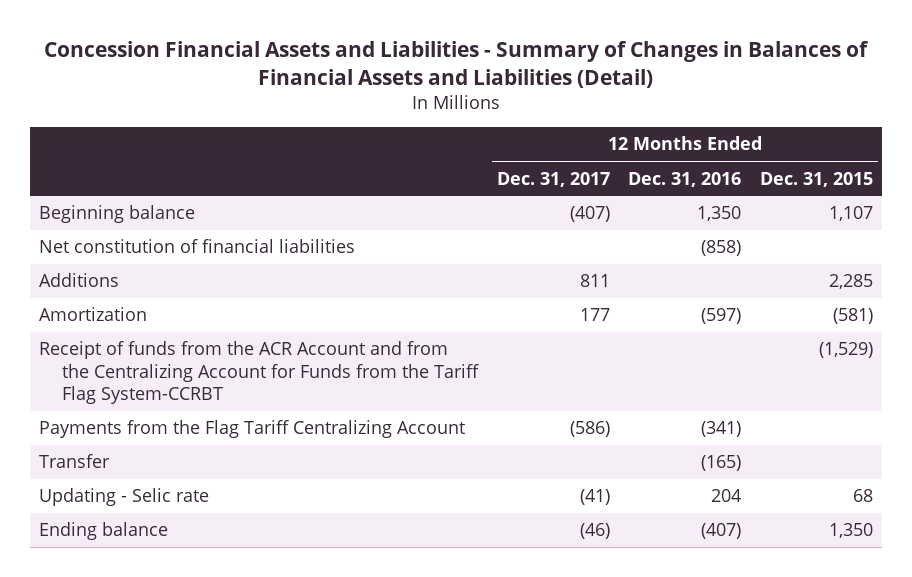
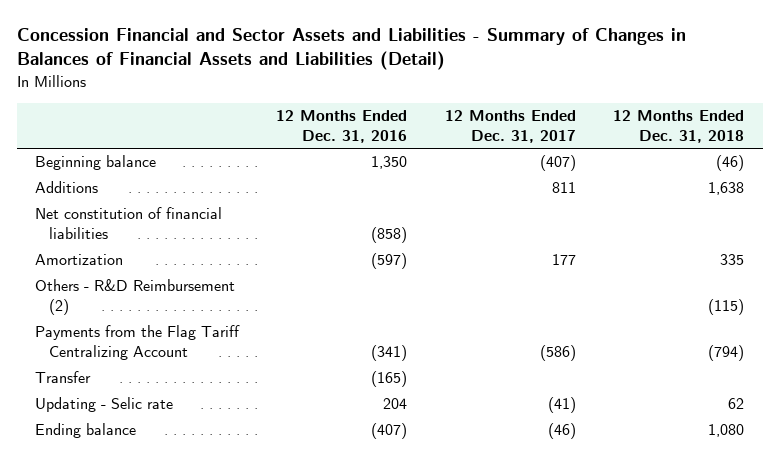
- Concession Financial Assets and Liabilities - Summary of Changes in Balances of Financial Assets and Liabilities (Detail)
+ Concession Financial and Sector Assets and Liabilities - Summary of Changes in Balances of Financial Assets and Liabilities (Detail)
- | 12 Months Ended Dec. 31, 2017 | 12 Months Ended Dec. 31, 2016 | 12 Months Ended Dec. 31, 2015
+ | 12 Months Ended Dec. 31, 2016 | 12 Months Ended Dec. 31, 2017 | 12 Months Ended Dec. 31, 2018
moved down: Net constitution of financial liabilities | (858) | |
- Receipt of funds from the ACR Account and from the Centralizing Account for Funds from the Tariff Flag System-CCRBT | | | (1,529)
+ Others - R&D Reimbursement (2) | | | (115)

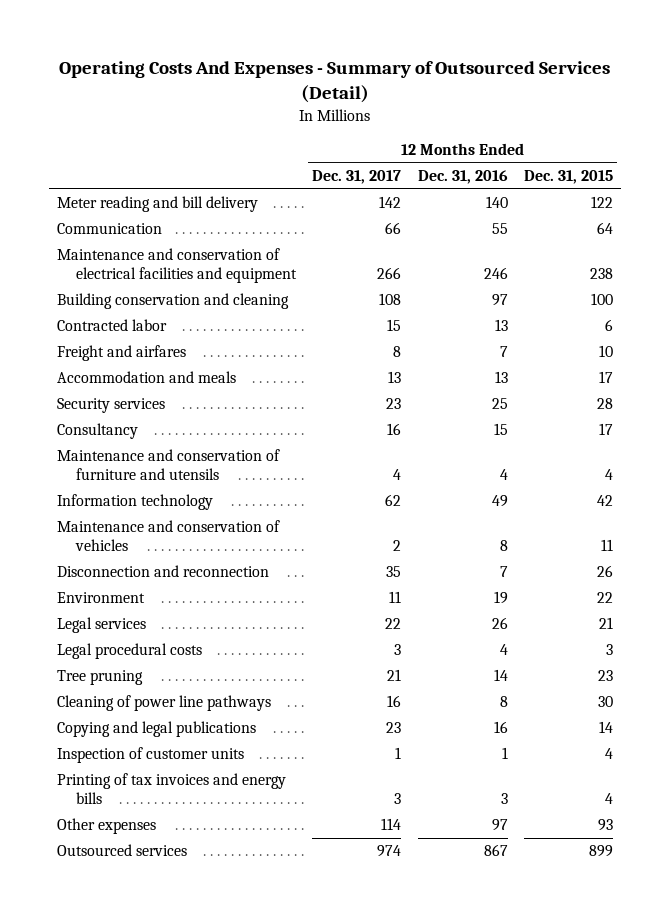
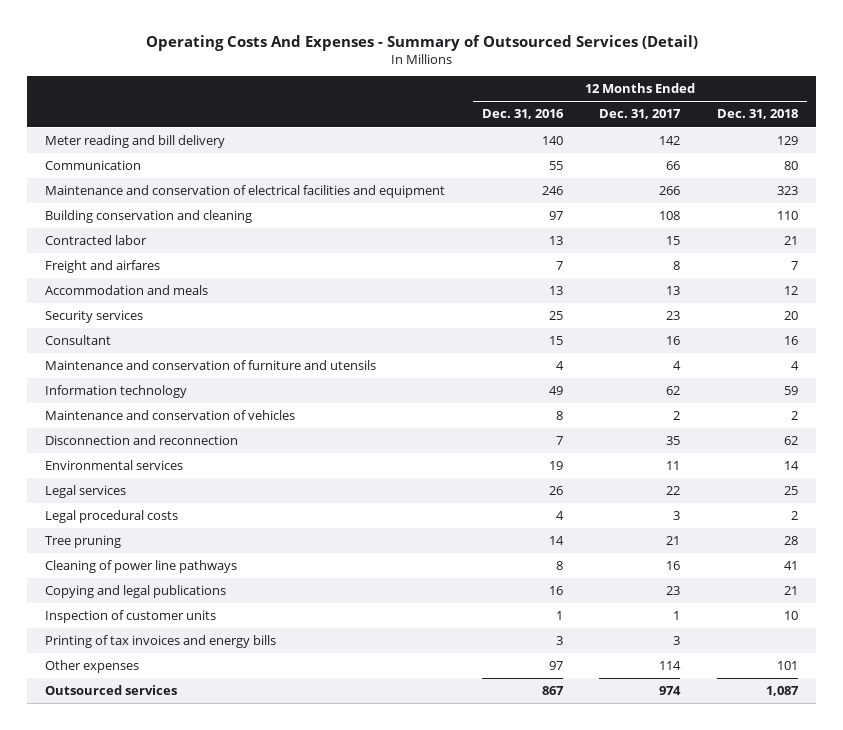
- | 12 Months Ended Dec. 31, 2017 | 12 Months Ended Dec. 31, 2016 | 12 Months Ended Dec. 31, 2015
+ | 12 Months Ended Dec. 31, 2016 | 12 Months Ended Dec. 31, 2017 | 12 Months Ended Dec. 31, 2018
- Consultancy | 16 | 15 | 17
+ Consultant | 15 | 16 | 16
- Environment | 11 | 19 | 22
+ Environmental services | 19 | 11 | 14

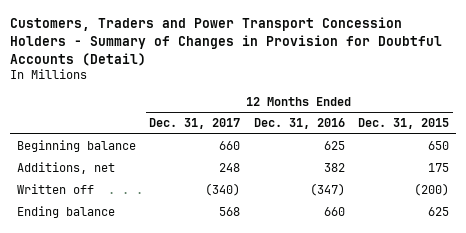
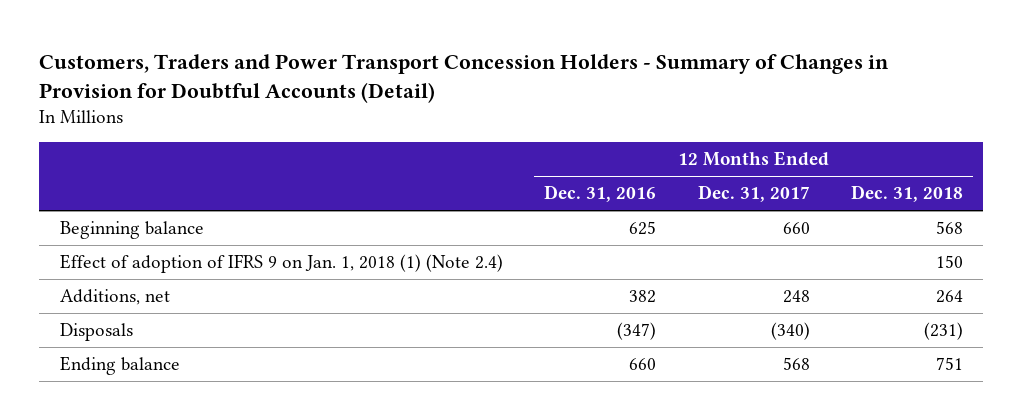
- | 12 Months Ended Dec. 31, 2017 | 12 Months Ended Dec. 31, 2016 | 12 Months Ended Dec. 31, 2015
+ | 12 Months Ended Dec. 31, 2016 | 12 Months Ended Dec. 31, 2017 | 12 Months Ended Dec. 31, 2018
+ Effect of adoption of IFRS 9 on Jan. 1, 2018 (1) (Note 2.4) | | | 150
- Written off | (340) | (347) | (200)
+ Disposals | (347) | (340) | (231)

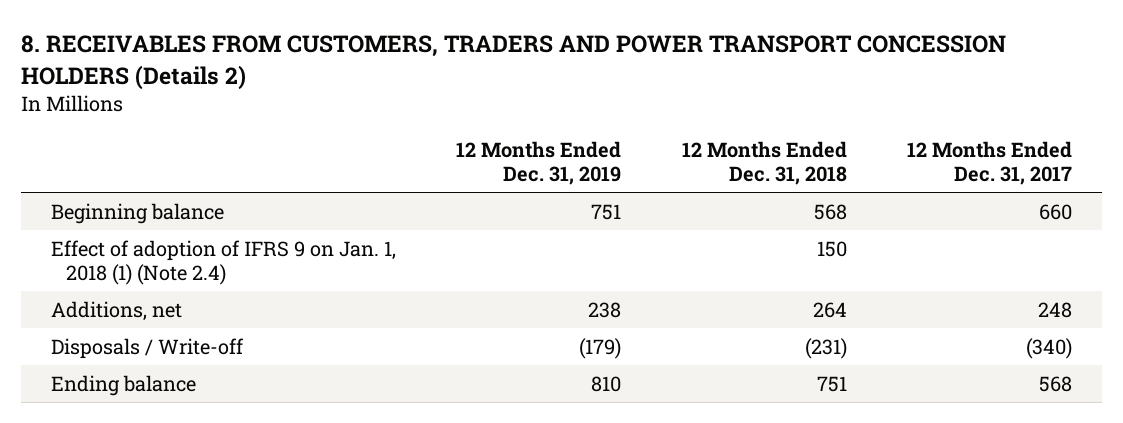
- Customers, Traders and Power Transport Concession Holders - Summary of Changes in Provision for Doubtful Accounts (Detail)
+ 8. RECEIVABLES FROM CUSTOMERS, TRADERS AND POWER TRANSPORT CONCESSION HOLDERS (Details 2)
- | 12 Months Ended Dec. 31, 2016 | 12 Months Ended Dec. 31, 2017 | 12 Months Ended Dec. 31, 2018
+ | 12 Months Ended Dec. 31, 2019 | 12 Months Ended Dec. 31, 2018 | 12 Months Ended Dec. 31, 2017
- Disposals | (347) | (340) | (231)
+ Disposals / Write-off | (179) | (231) | (340)

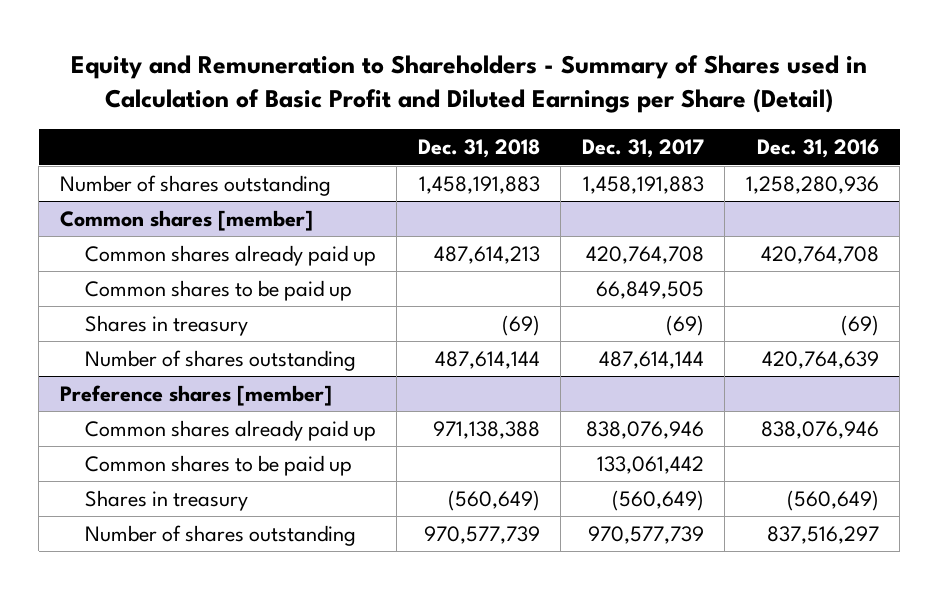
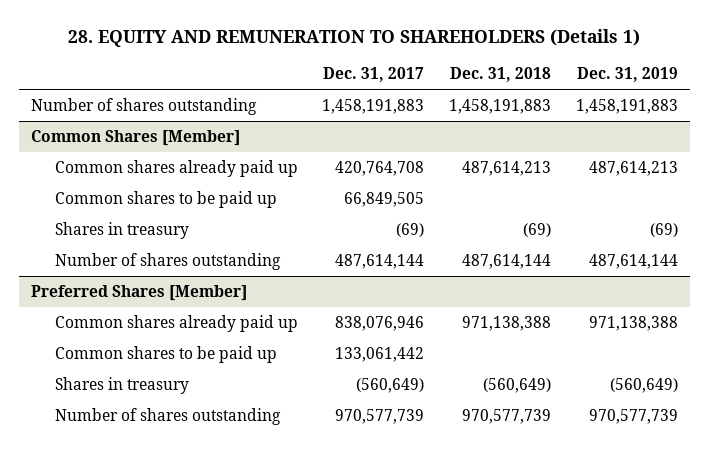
- Equity and Remuneration to Shareholders - Summary of Shares used in Calculation of Basic Profit and Diluted Earnings per Share (Detail)
+ 28. EQUITY AND REMUNERATION TO SHAREHOLDERS (Details 1)
- | Dec. 31, 2018 | Dec. 31, 2017 | Dec. 31, 2016
+ | Dec. 31, 2017 | Dec. 31, 2018 | Dec. 31, 2019
- Common shares [member]
+ Common Shares [Member]
- Preference shares [member]
+ Preferred Shares [Member]

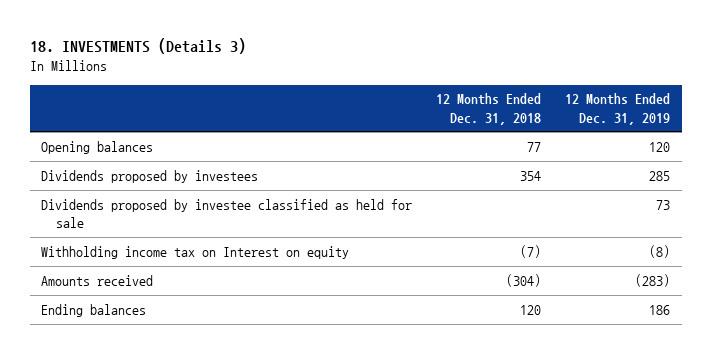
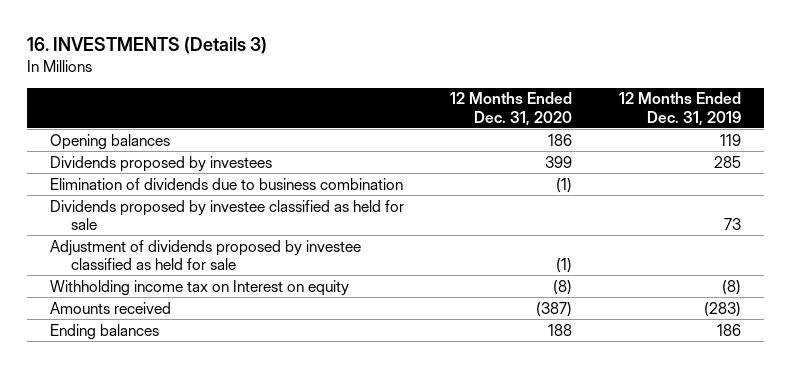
- 18. INVESTMENTS (Details 3)
+ 16. INVESTMENTS (Details 3)
- | 12 Months Ended Dec. 31, 2018 | 12 Months Ended Dec. 31, 2019
+ | 12 Months Ended Dec. 31, 2020 | 12 Months Ended Dec. 31, 2019
- Opening balances | 77 | 120
+ Opening balances | 186 | 119
+ Elimination of dividends due to business combination | (1) |
+ Adjustment of dividends proposed by investee classified as held for sale | (1) |

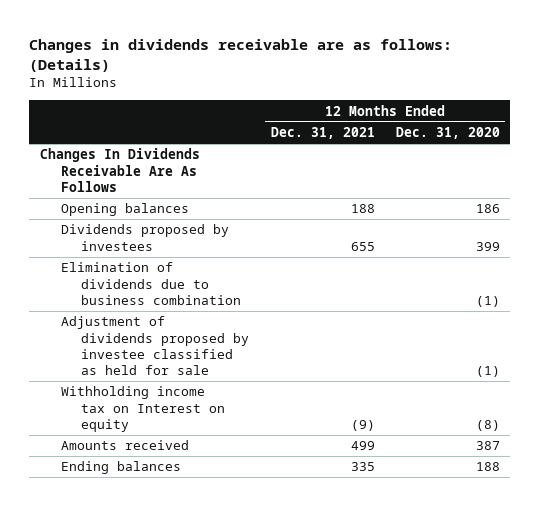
- 16. INVESTMENTS (Details 3)
+ Changes in dividends receivable are as follows: (Details)
- | 12 Months Ended Dec. 31, 2020 | 12 Months Ended Dec. 31, 2019
+ | 12 Months Ended Dec. 31, 2021 | 12 Months Ended Dec. 31, 2020
+ Changes In Dividends Receivable Are As Follows
- Dividends proposed by investee classified as held for sale | | 73
- Amounts received | (387) | (283)
+ Amounts received | 499 | 387

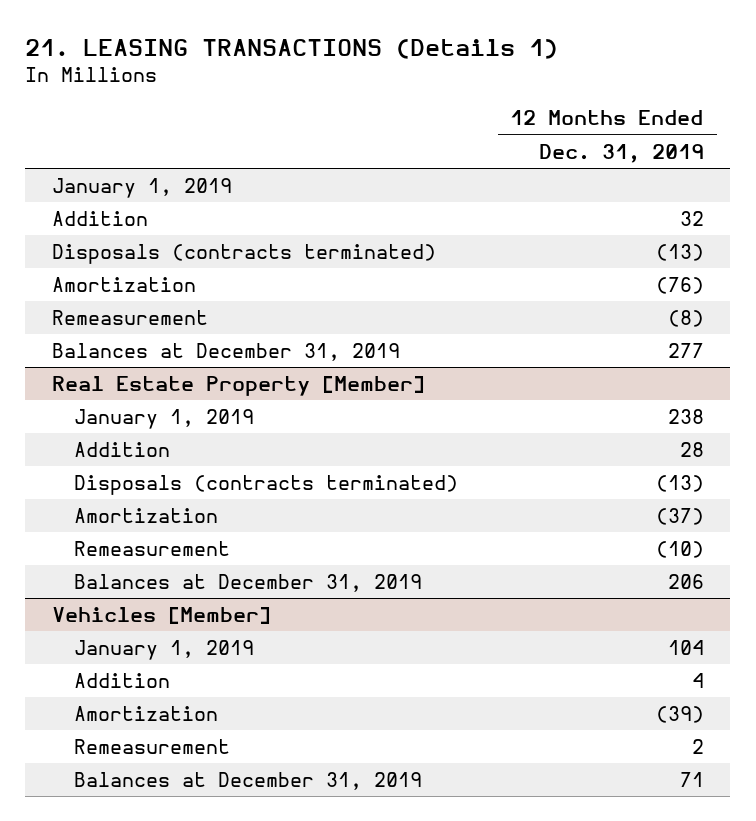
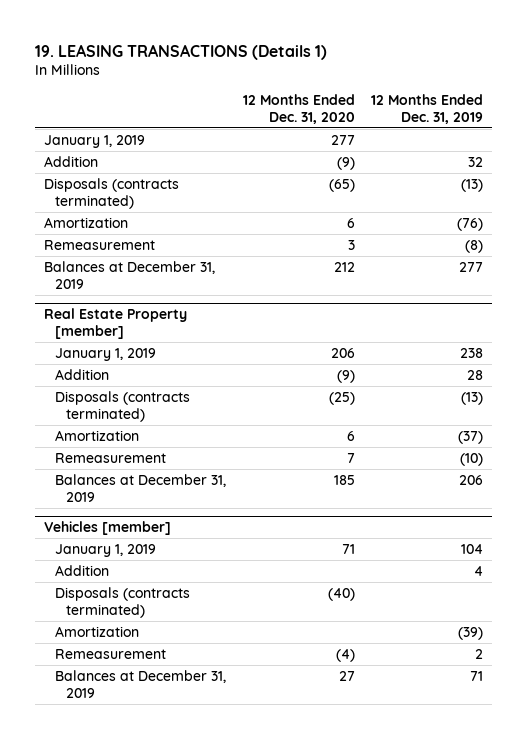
- 21. LEASING TRANSACTIONS (Details 1)
+ 19. LEASING TRANSACTIONS (Details 1)
- | 12 Months Ended Dec. 31, 2019
+ | 12 Months Ended Dec. 31, 2020 | 12 Months Ended Dec. 31, 2019
- Real Estate Property [Member]
+ Real Estate Property [member]
- Vehicles [Member]
+ Vehicles [member]
+ Disposals (contracts terminated) | (40) |

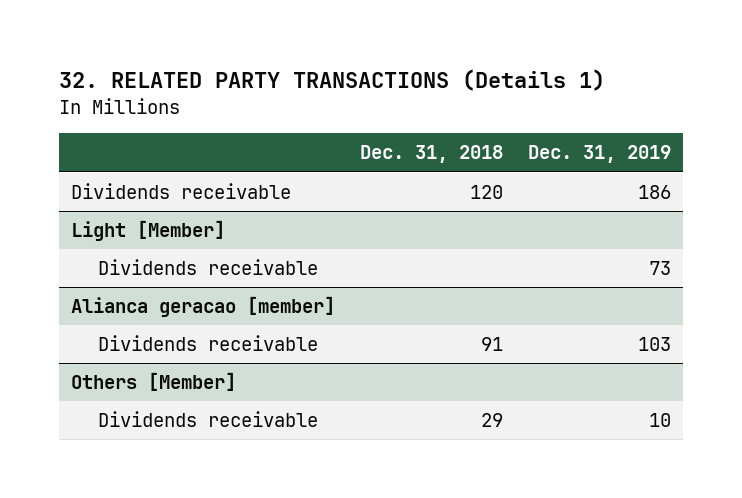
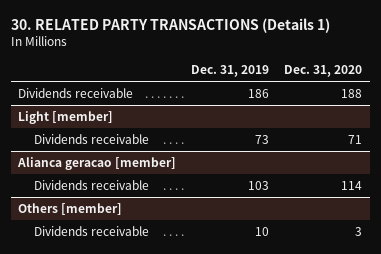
- 32. RELATED PARTY TRANSACTIONS (Details 1)
+ 30. RELATED PARTY TRANSACTIONS (Details 1)
- | Dec. 31, 2018 | Dec. 31, 2019
+ | Dec. 31, 2019 | Dec. 31, 2020
- Light [Member]
+ Light [member]
- Others [Member]
+ Others [member]

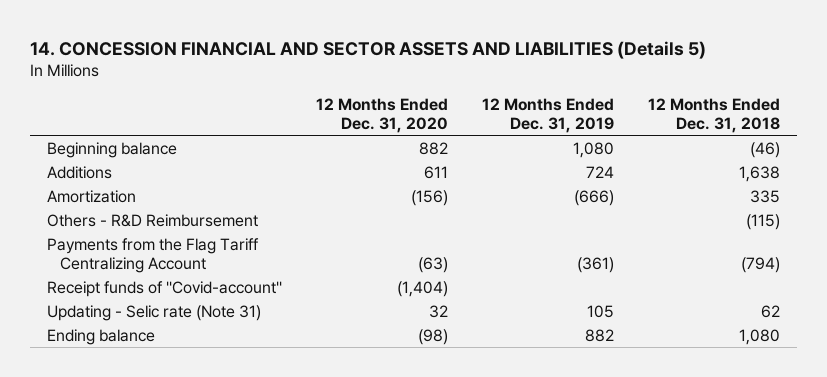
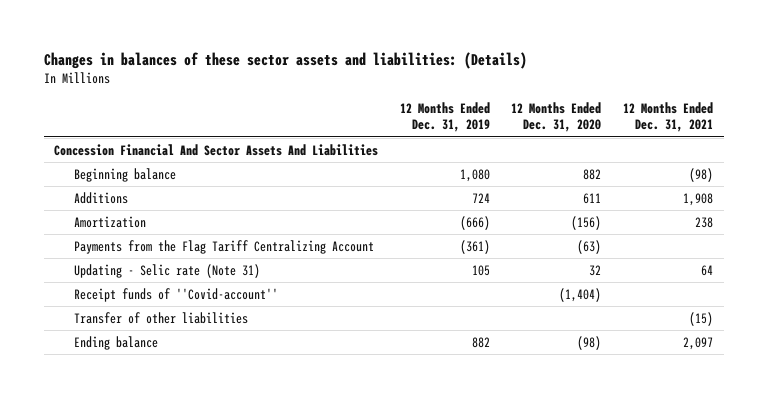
- 14. CONCESSION FINANCIAL AND SECTOR ASSETS AND LIABILITIES (Details 5)
+ Changes in balances of these sector assets and liabilities: (Details)
- | 12 Months Ended Dec. 31, 2020 | 12 Months Ended Dec. 31, 2019 | 12 Months Ended Dec. 31, 2018
+ | 12 Months Ended Dec. 31, 2019 | 12 Months Ended Dec. 31, 2020 | 12 Months Ended Dec. 31, 2021
+ Concession Financial And Sector Assets And Liabilities
- Others - R&D Reimbursement | | | (115)
moved down: Receipt funds of ''Covid-account'' | | (1,404) |
+ Transfer of other liabilities | | | (15)

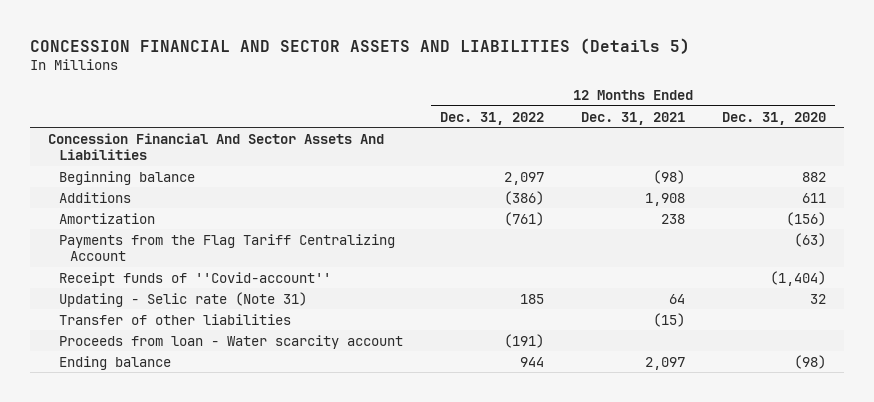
- Changes in balances of these sector assets and liabilities: (Details)
+ CONCESSION FINANCIAL AND SECTOR ASSETS AND LIABILITIES (Details 5)
- | 12 Months Ended Dec. 31, 2019 | 12 Months Ended Dec. 31, 2020 | 12 Months Ended Dec. 31, 2021
+ | 12 Months Ended Dec. 31, 2022 | 12 Months Ended Dec. 31, 2021 | 12 Months Ended Dec. 31, 2020
moved down: Updating - Selic rate (Note 31) | 185 | 64 | 32
+ Proceeds from loan - Water scarcity account | (191) | |

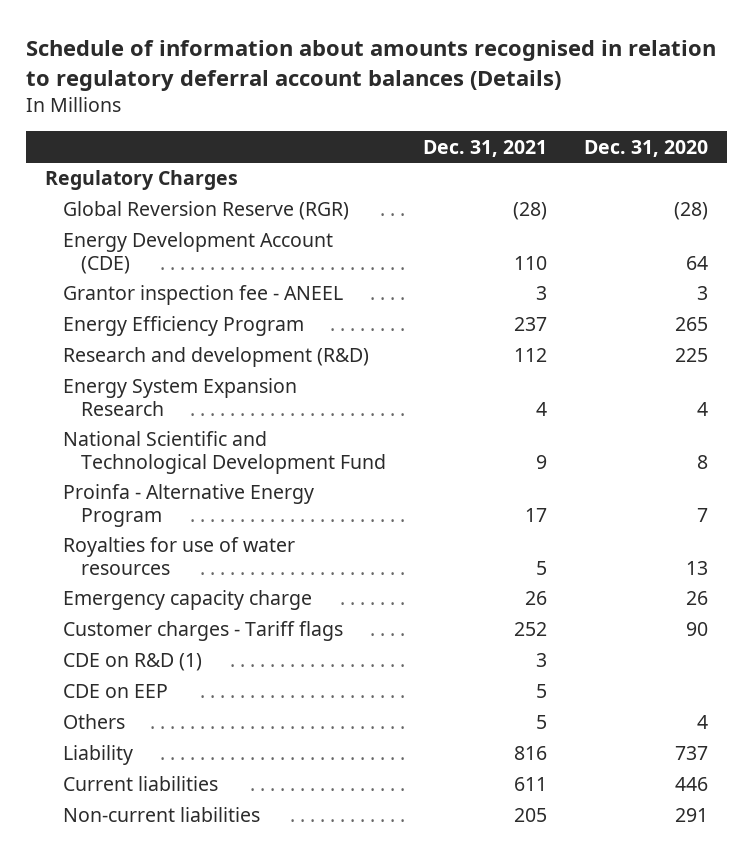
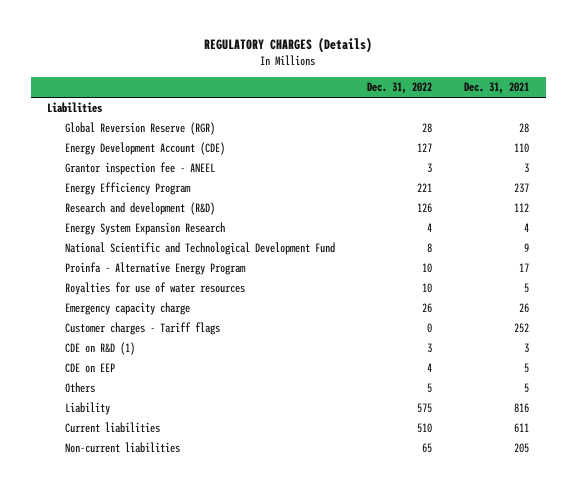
- Schedule of information about amounts recognised in relation to regulatory deferral account balances (Details)
+ REGULATORY CHARGES (Details)
- | Dec. 31, 2021 | Dec. 31, 2020
+ | Dec. 31, 2022 | Dec. 31, 2021
- Regulatory Charges
- Global Reversion Reserve (RGR) | (28) | (28)
+ Liabilities
+ Global Reversion Reserve (RGR) | 28 | 28

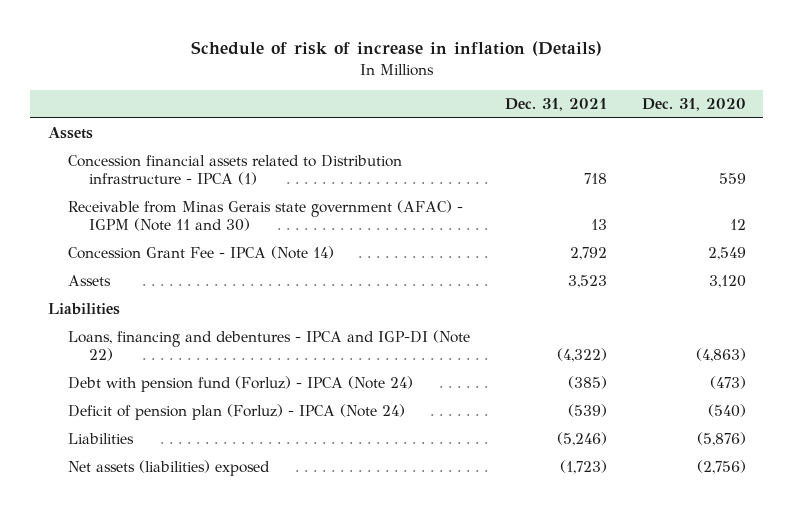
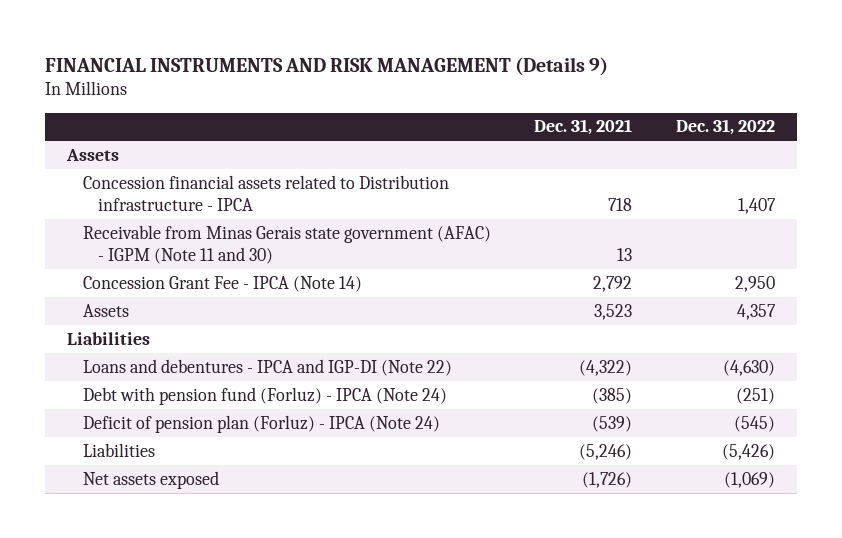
- Schedule of risk of increase in inflation (Details)
+ FINANCIAL INSTRUMENTS AND RISK MANAGEMENT (Details 9)
- | Dec. 31, 2021 | Dec. 31, 2020
+ | Dec. 31, 2021 | Dec. 31, 2022
- Concession financial assets related to Distribution infrastructure - IPCA (1) | 718 | 559
+ Concession financial assets related to Distribution infrastructure - IPCA | 718 | 1,407
- Loans, financing and debentures - IPCA and IGP-DI (Note 22) | (4,322) | (4,863)
+ Loans and debentures - IPCA and IGP-DI (Note 22) | (4,322) | (4,630)
- Net assets (liabilities) exposed | (1,723) | (2,756)
+ Net assets exposed | (1,726) | (1,069)

